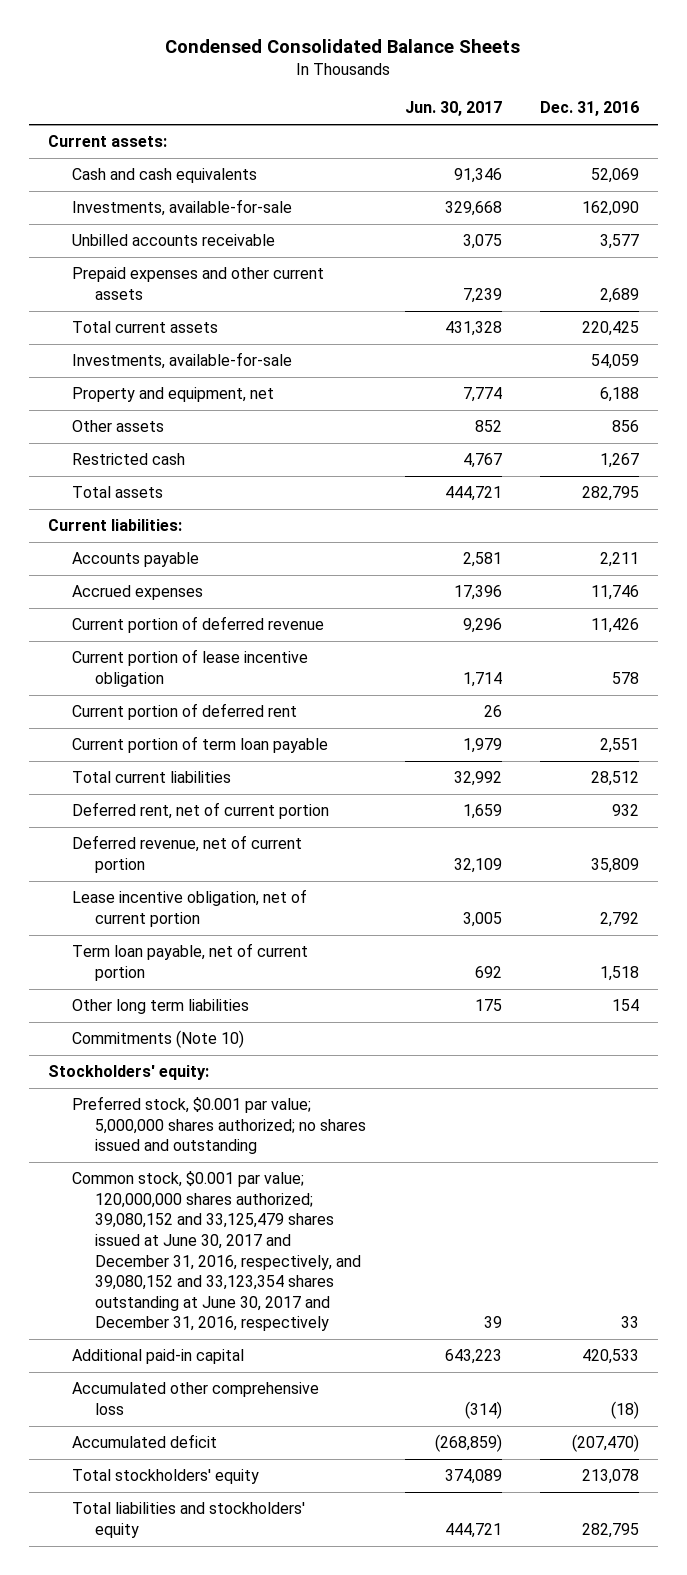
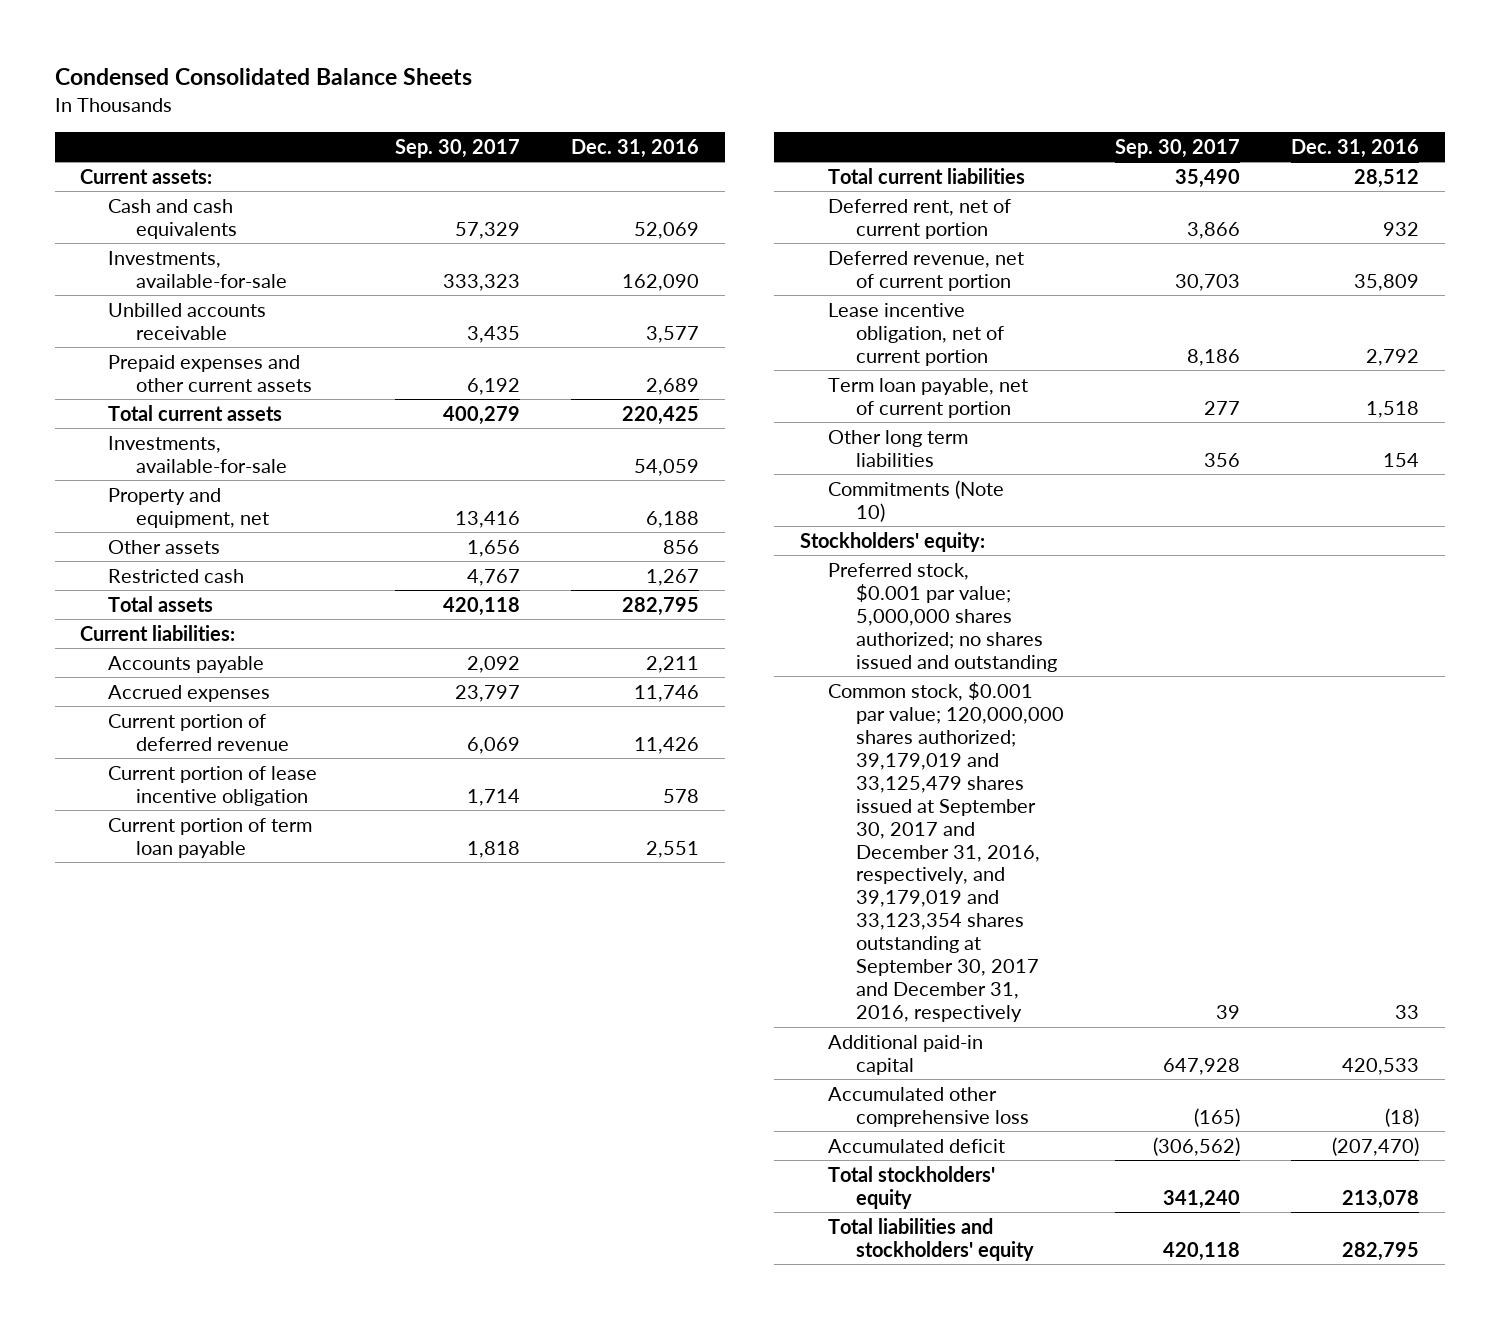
- | Jun. 30, 2017 | Dec. 31, 2016
+ | Sep. 30, 2017 | Dec. 31, 2016
- Current portion of deferred rent | 26 |
- Common stock, $0.001 par value; 120,000,000 shares authorized; 39,080,152 and 33,125,479 shares issued at June 30, 2017 and December 31, 2016, respectively, and 39,080,152 and 33,123,354 shares outstanding at June 30, 2017 and December 31, 2016, respectively | 39 | 33
+ Common stock, $0.001 par value; 120,000,000 shares authorized; 39,179,019 and 33,125,479 shares issued at September 30, 2017 and December 31, 2016, respectively, and 39,179,019 and 33,123,354 shares outstanding at September 30, 2017 and December 31, 2016, respectively | 39 | 33

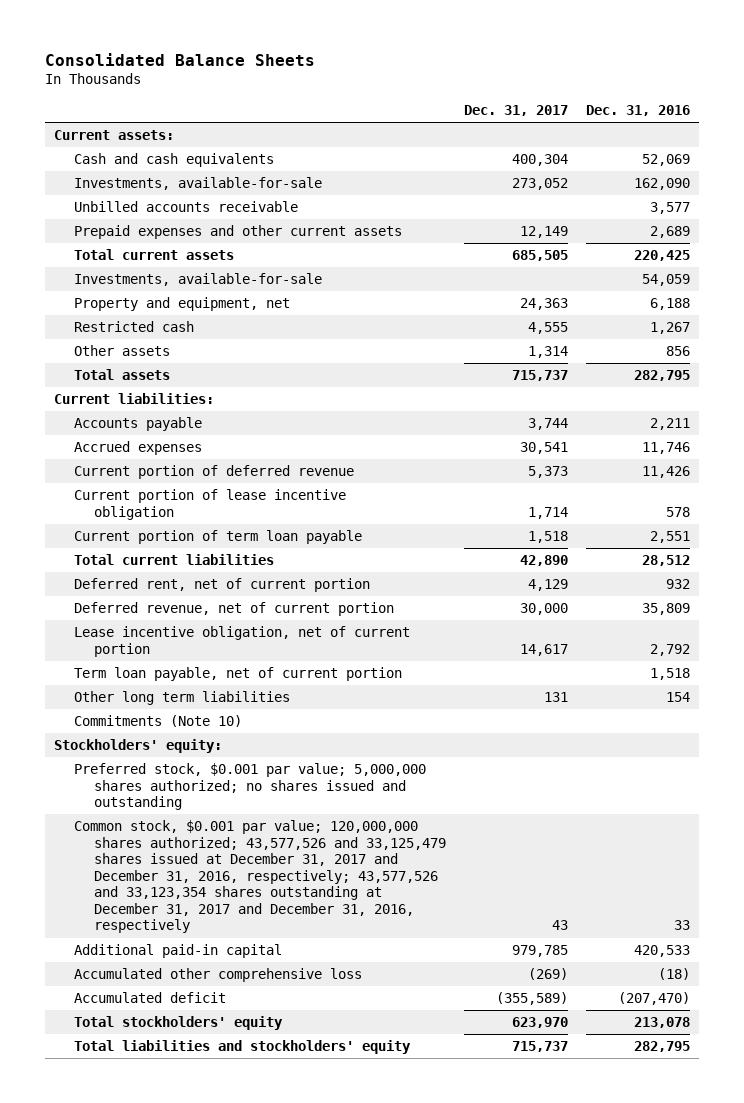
- Condensed Consolidated Balance Sheets
+ Consolidated Balance Sheets
- | Sep. 30, 2017 | Dec. 31, 2016
+ | Dec. 31, 2017 | Dec. 31, 2016
moved down: Other assets | 1,314 | 856
- Common stock, $0.001 par value; 120,000,000 shares authorized; 39,179,019 and 33,125,479 shares issued at September 30, 2017 and December 31, 2016, respectively, and 39,179,019 and 33,123,354 shares outstanding at September 30, 2017 and December 31, 2016, respectively | 39 | 33
+ Common stock, $0.001 par value; 120,000,000 shares authorized; 43,577,526 and 33,125,479 shares issued at December 31, 2017 and December 31, 2016, respectively; 43,577,526 and 33,123,354 shares outstanding at December 31, 2017 and December 31, 2016, respectively | 43 | 33

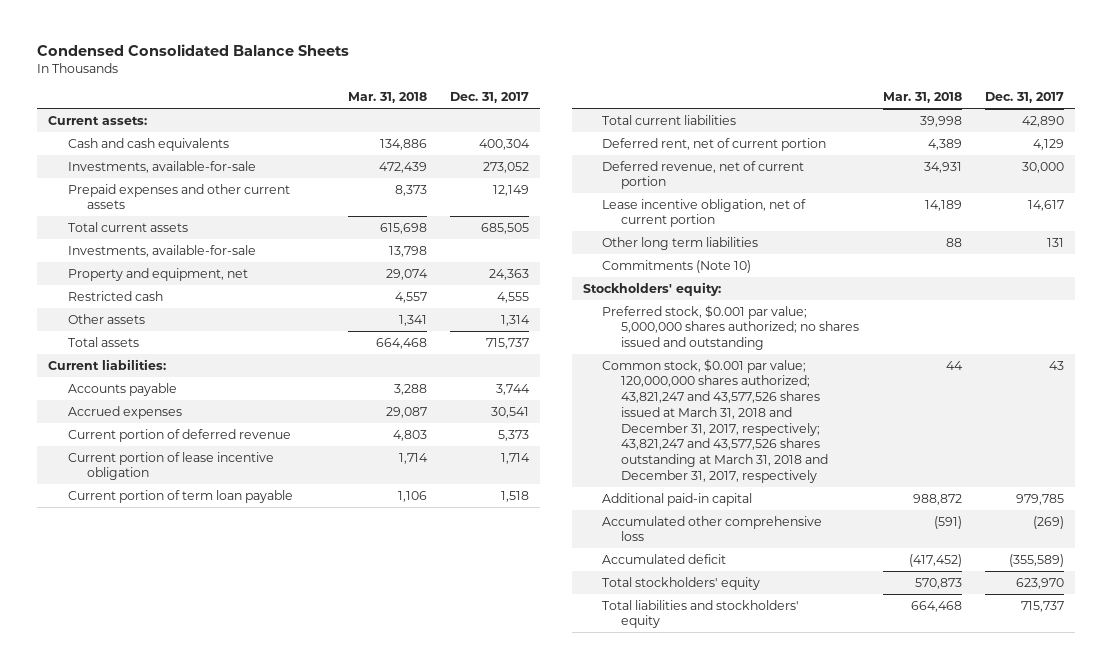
- Consolidated Balance Sheets
+ Condensed Consolidated Balance Sheets
- | Dec. 31, 2017 | Dec. 31, 2016
+ | Mar. 31, 2018 | Dec. 31, 2017
- Unbilled accounts receivable | | 3,577
- Term loan payable, net of current portion | | 1,518
- Common stock, $0.001 par value; 120,000,000 shares authorized; 43,577,526 and 33,125,479 shares issued at December 31, 2017 and December 31, 2016, respectively; 43,577,526 and 33,123,354 shares outstanding at December 31, 2017 and December 31, 2016, respectively | 43 | 33
+ Common stock, $0.001 par value; 120,000,000 shares authorized; 43,821,247 and 43,577,526 shares issued at March 31, 2018 and December 31, 2017, respectively; 43,821,247 and 43,577,526 shares outstanding at March 31, 2018 and December 31, 2017, respectively | 44 | 43

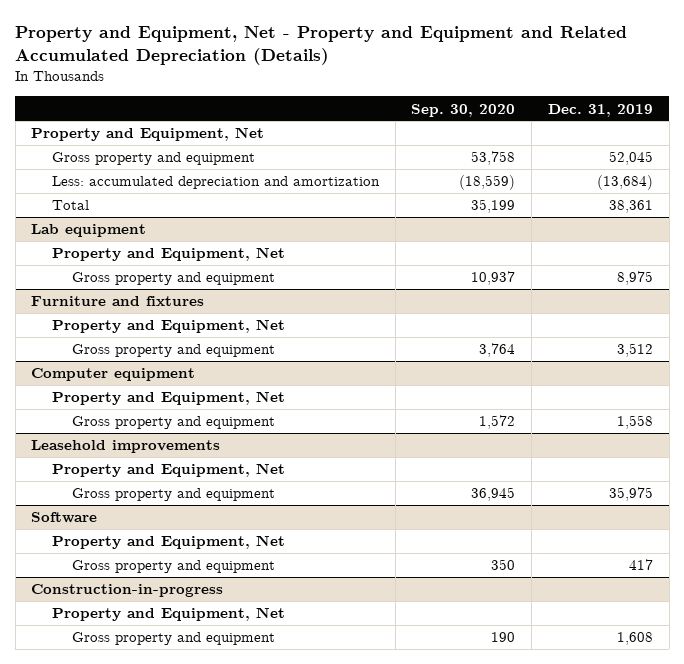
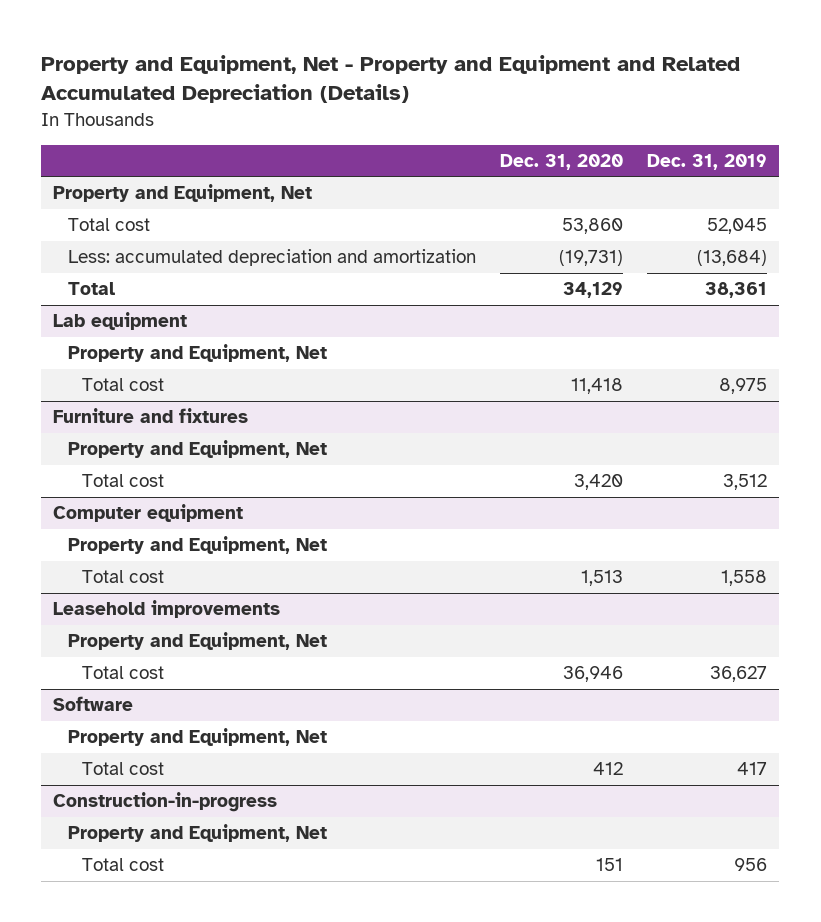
- | Sep. 30, 2020 | Dec. 31, 2019
+ | Dec. 31, 2020 | Dec. 31, 2019
- Gross property and equipment | 53,758 | 52,045
+ Total cost | 53,860 | 52,045
@ Lab equipment
- Gross property and equipment | 10,937 | 8,975
+ Total cost | 11,418 | 8,975
@ Furniture and fixtures
- Gross property and equipment | 3,764 | 3,512
+ Total cost | 3,420 | 3,512
@ Computer equipment
- Gross property and equipment | 1,572 | 1,558
+ Total cost | 1,513 | 1,558
@ Leasehold improvements
- Gross property and equipment | 36,945 | 35,975
+ Total cost | 36,946 | 36,627
@ Software
- Gross property and equipment | 350 | 417
+ Total cost | 412 | 417
@ Construction-in-progress
- Gross property and equipment | 190 | 1,608
+ Total cost | 151 | 956

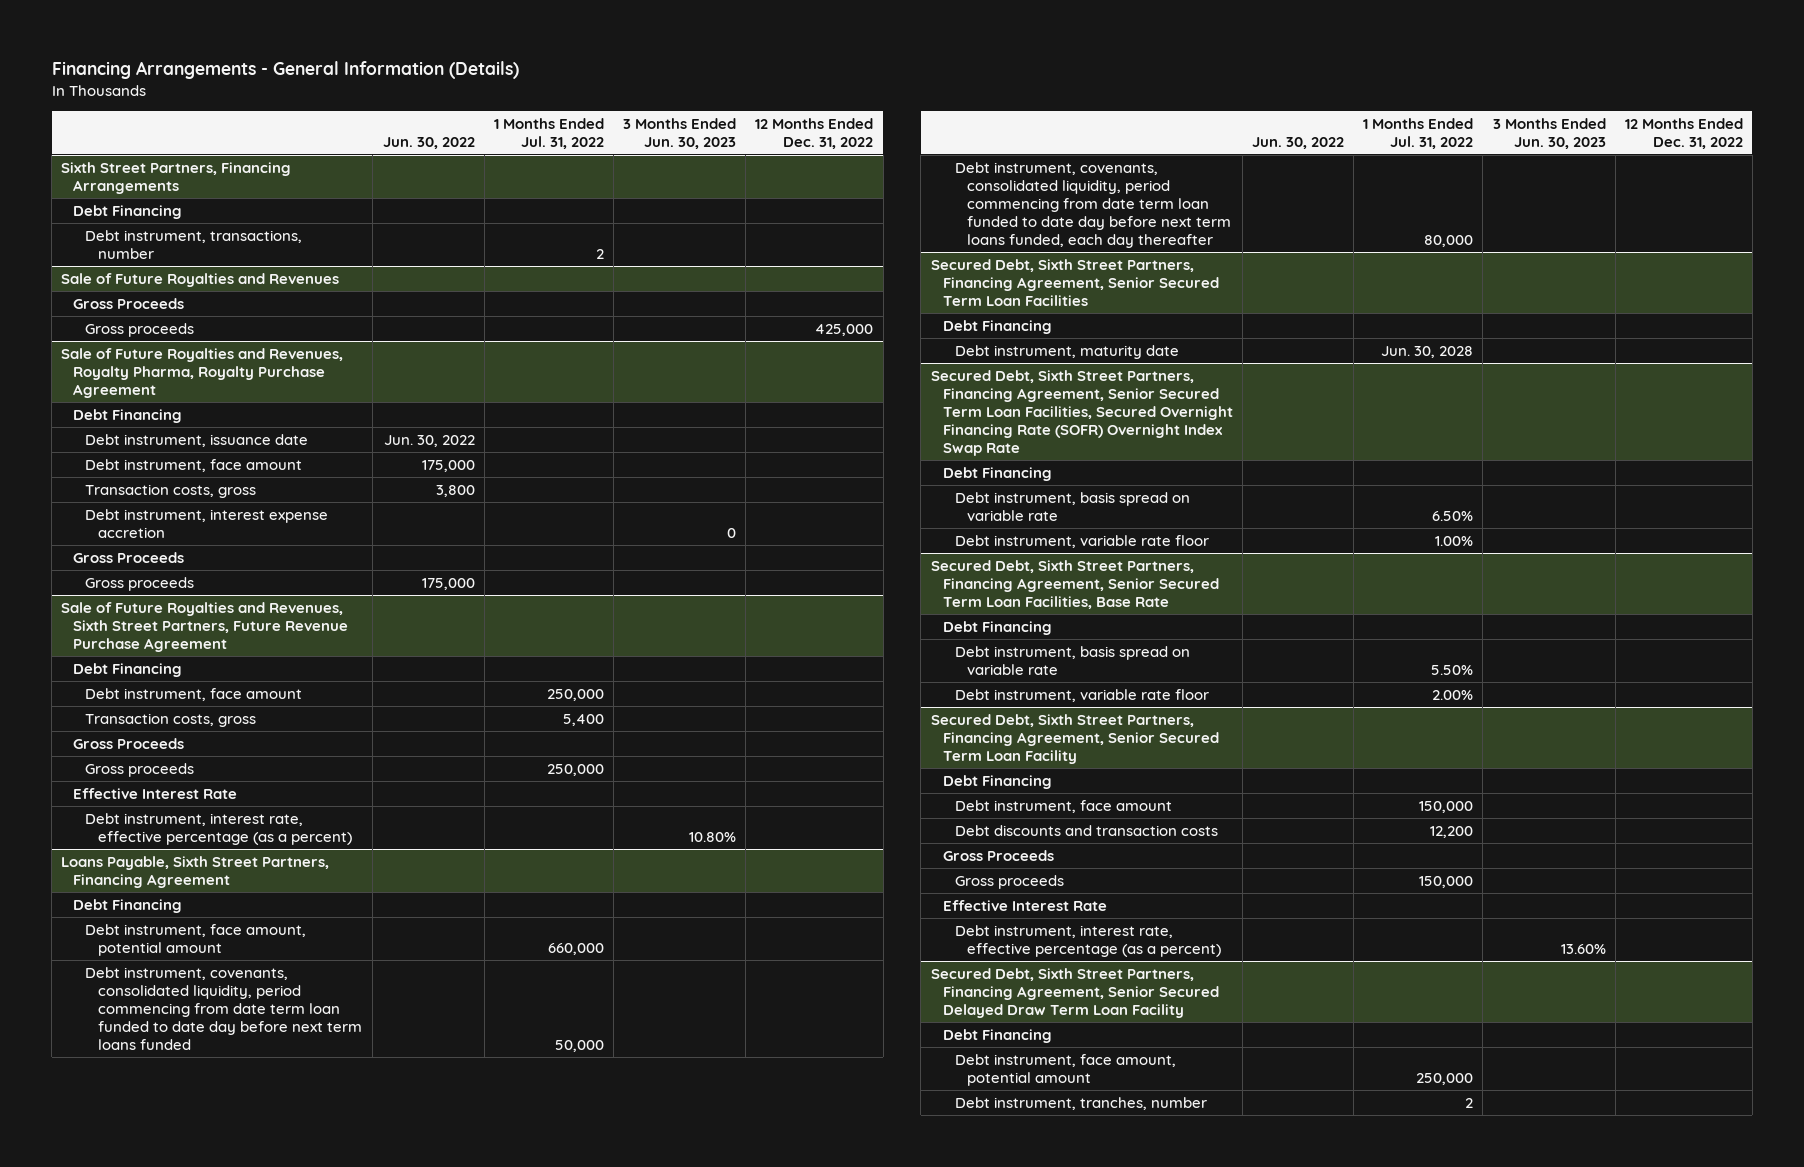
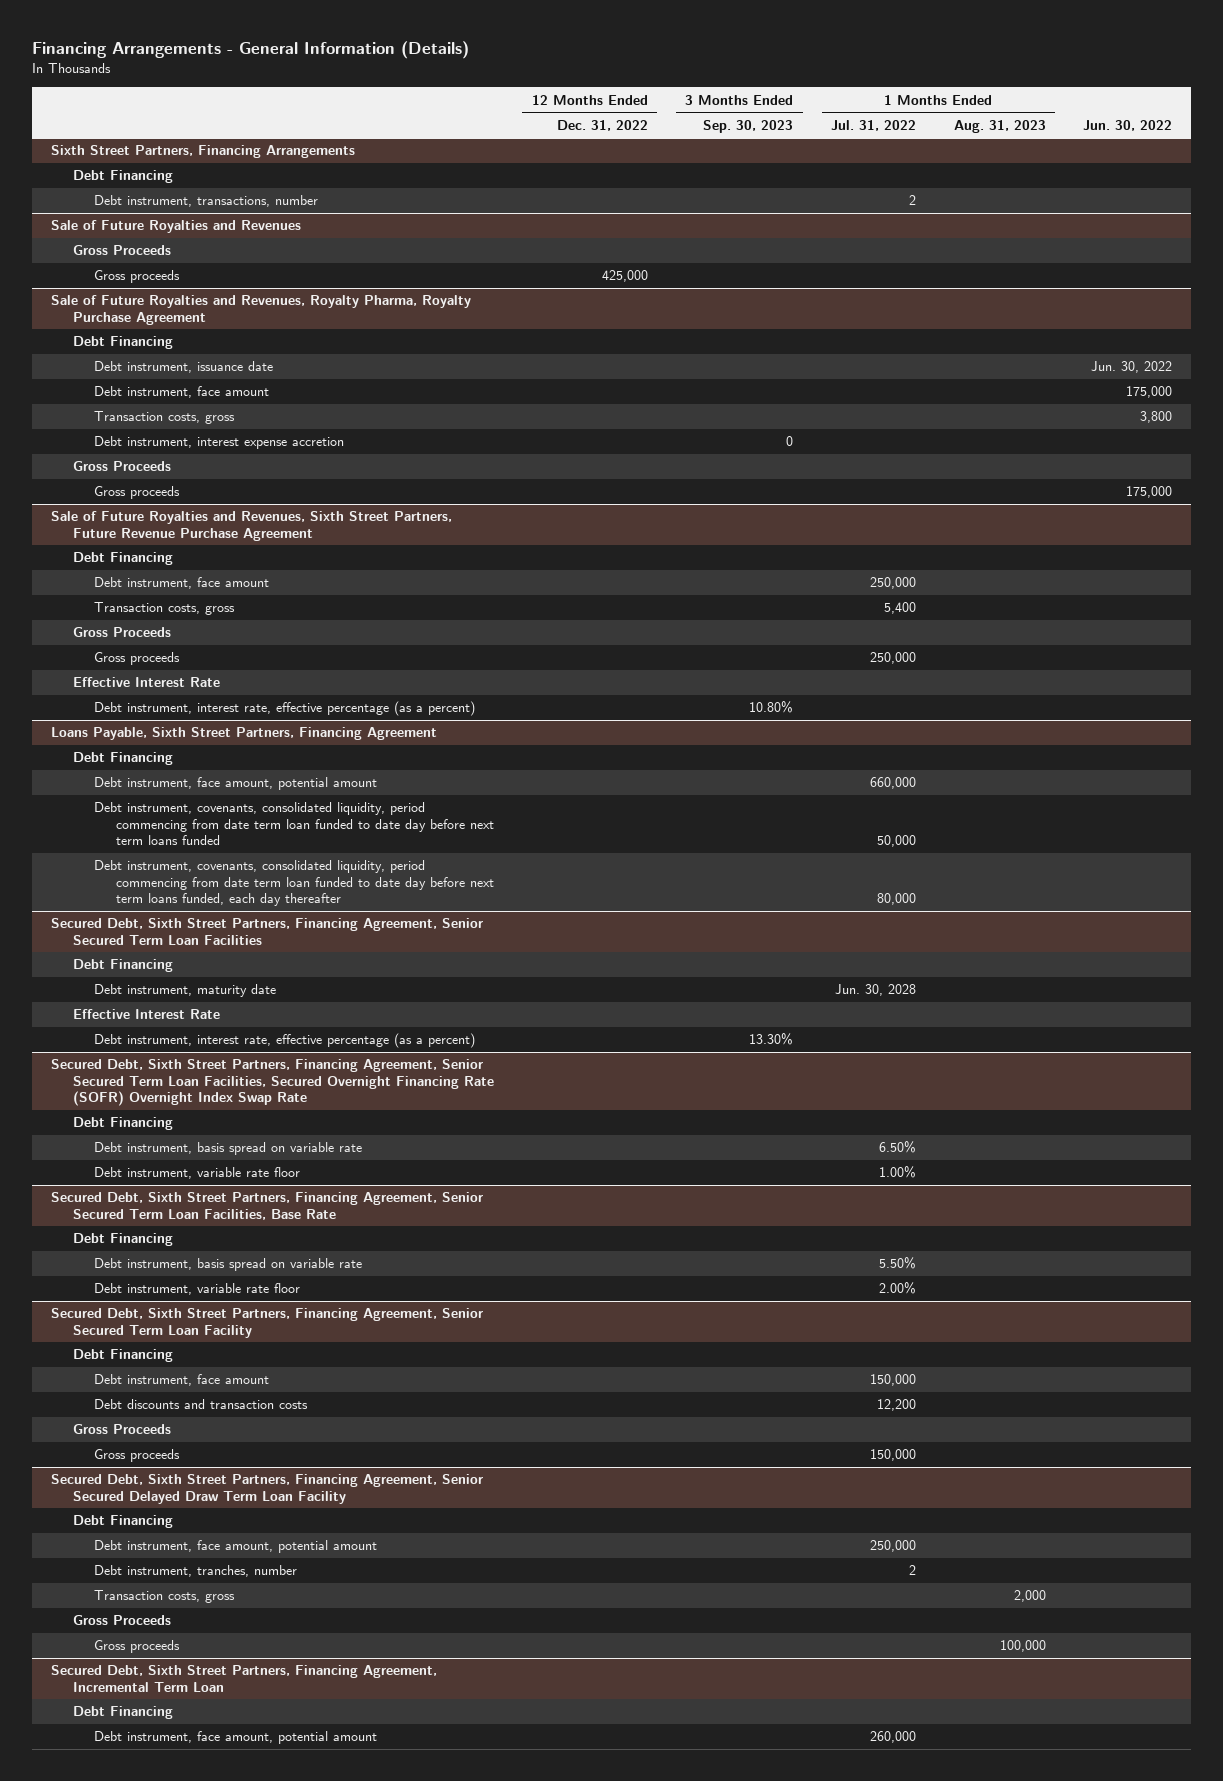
- | Jun. 30, 2022 | 1 Months Ended Jul. 31, 2022 | 3 Months Ended Jun. 30, 2023 | 12 Months Ended Dec. 31, 2022
+ | 12 Months Ended Dec. 31, 2022 | 3 Months Ended Sep. 30, 2023 | 1 Months Ended Jul. 31, 2022 | 1 Months Ended Aug. 31, 2023 | Jun. 30, 2022
@ Secured Debt, Sixth Street Partners, Financing Agreement, Senior Secured Term Loan Facilities
+ Effective Interest Rate
+ Debt instrument, interest rate, effective percentage (as a percent) | | 13.30% | | |
@ Secured Debt, Sixth Street Partners, Financing Agreement, Senior Secured Term Loan Facility
- Effective Interest Rate
- Debt instrument, interest rate, effective percentage (as a percent) | | | 13.60% |
@ Secured Debt, Sixth Street Partners, Financing Agreement, Senior Secured Delayed Draw Term Loan Facility
+ Transaction costs, gross | | | | 2,000 |
+ Gross Proceeds
+ Gross proceeds | | | | 100,000 |
+ Secured Debt, Sixth Street Partners, Financing Agreement, Incremental Term Loan
+ Debt Financing
+ Debt instrument, face amount, potential amount | | | 260,000 | |

